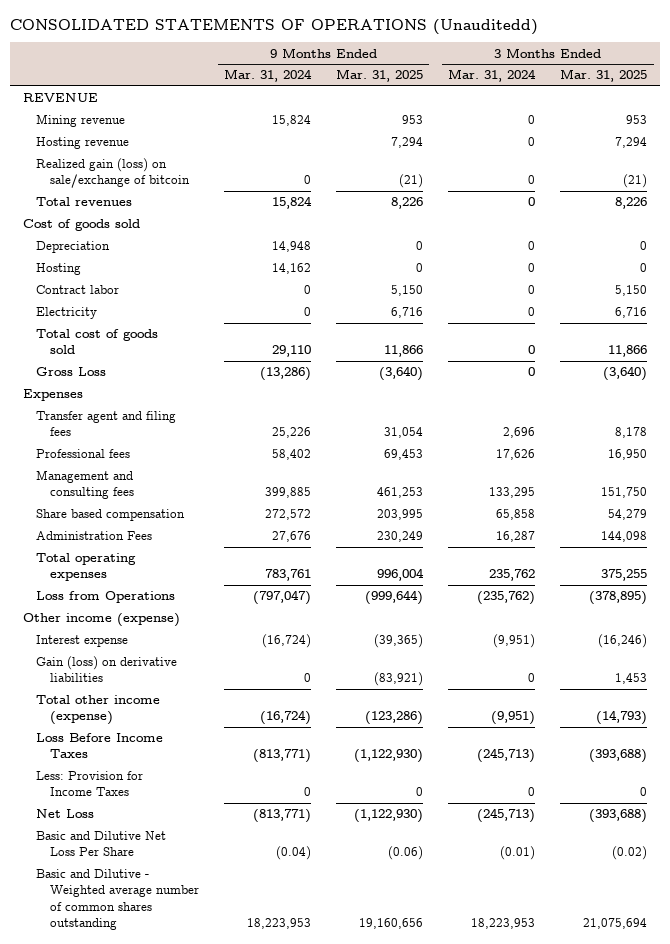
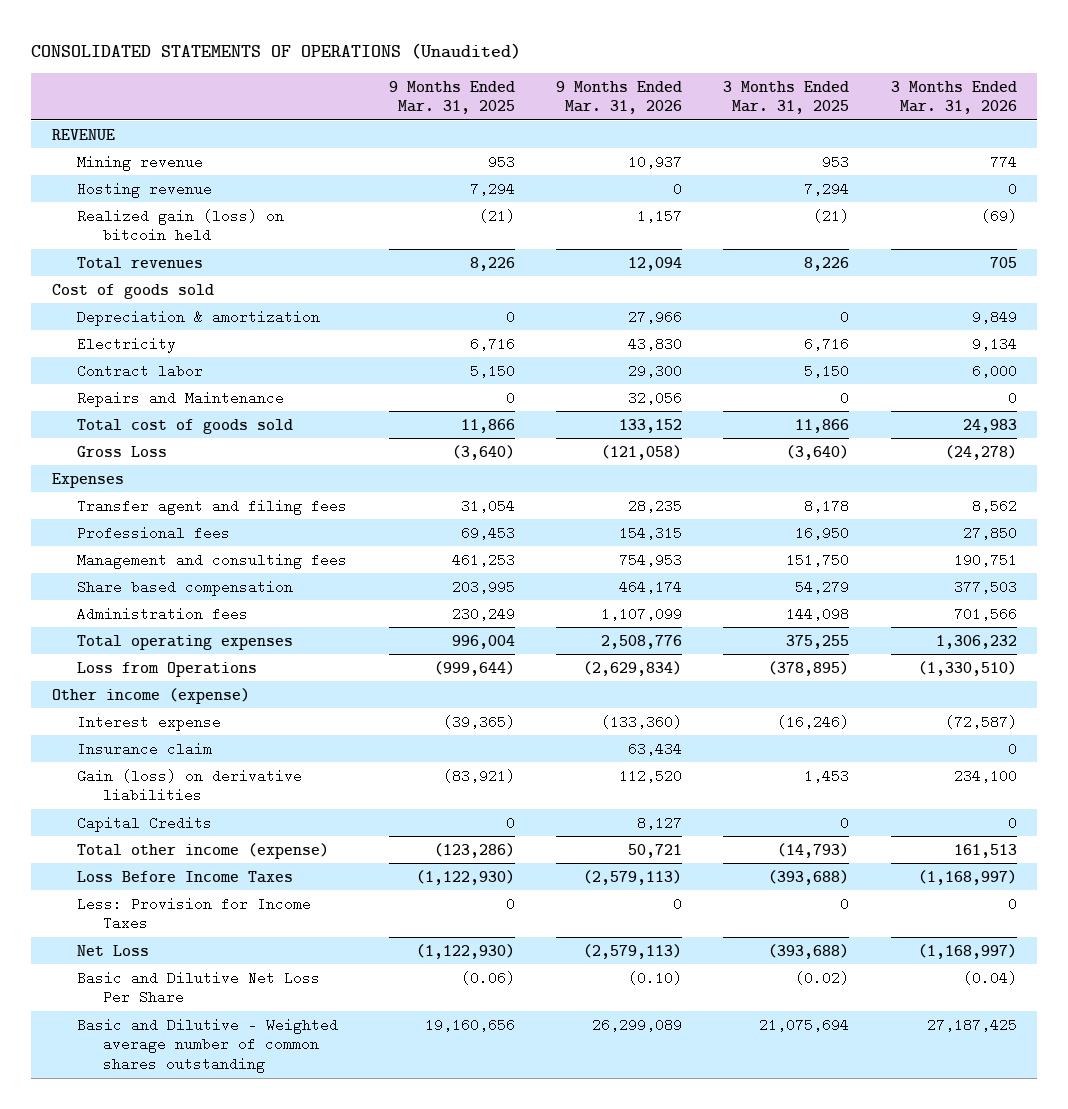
- CONSOLIDATED STATEMENTS OF OPERATIONS (Unauditedd)
+ CONSOLIDATED STATEMENTS OF OPERATIONS (Unaudited)
- | 9 Months Ended Mar. 31, 2024 | 9 Months Ended Mar. 31, 2025 | 3 Months Ended Mar. 31, 2024 | 3 Months Ended Mar. 31, 2025
+ | 9 Months Ended Mar. 31, 2025 | 9 Months Ended Mar. 31, 2026 | 3 Months Ended Mar. 31, 2025 | 3 Months Ended Mar. 31, 2026
- Realized gain (loss) on sale/exchange of bitcoin | 0 | (21) | 0 | (21)
+ Realized gain (loss) on bitcoin held | (21) | 1,157 | (21) | (69)
- Depreciation | 14,948 | 0 | 0 | 0
- Hosting | 14,162 | 0 | 0 | 0
+ Depreciation & amortization | 0 | 27,966 | 0 | 9,849
moved down: Contract labor | 5,150 | 29,300 | 5,150 | 6,000
+ Repairs and Maintenance | 0 | 32,056 | 0 | 0
- Administration Fees | 27,676 | 230,249 | 16,287 | 144,098
+ Administration fees | 230,249 | 1,107,099 | 144,098 | 701,566
+ Insurance claim | | 63,434 | | 0
+ Capital Credits | 0 | 8,127 | 0 | 0

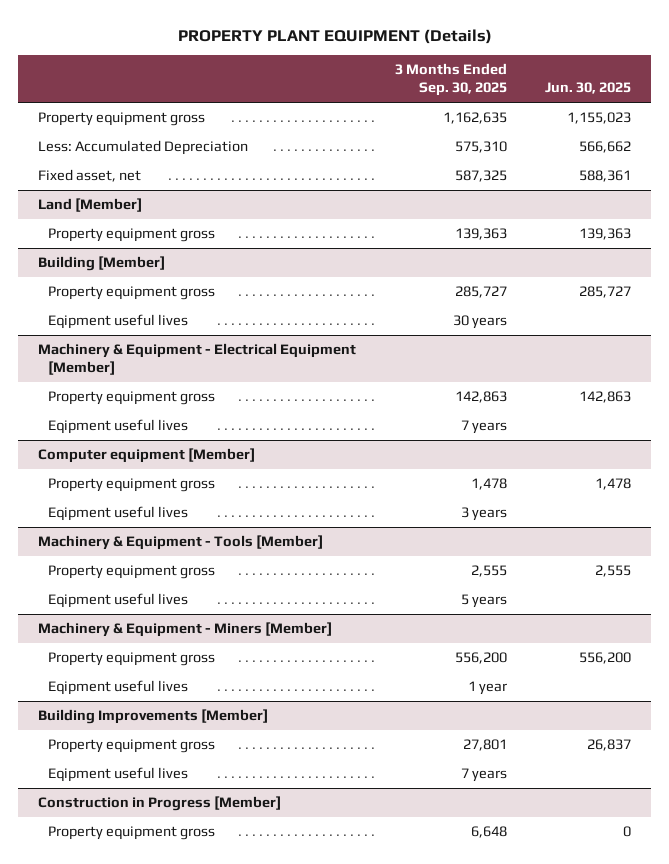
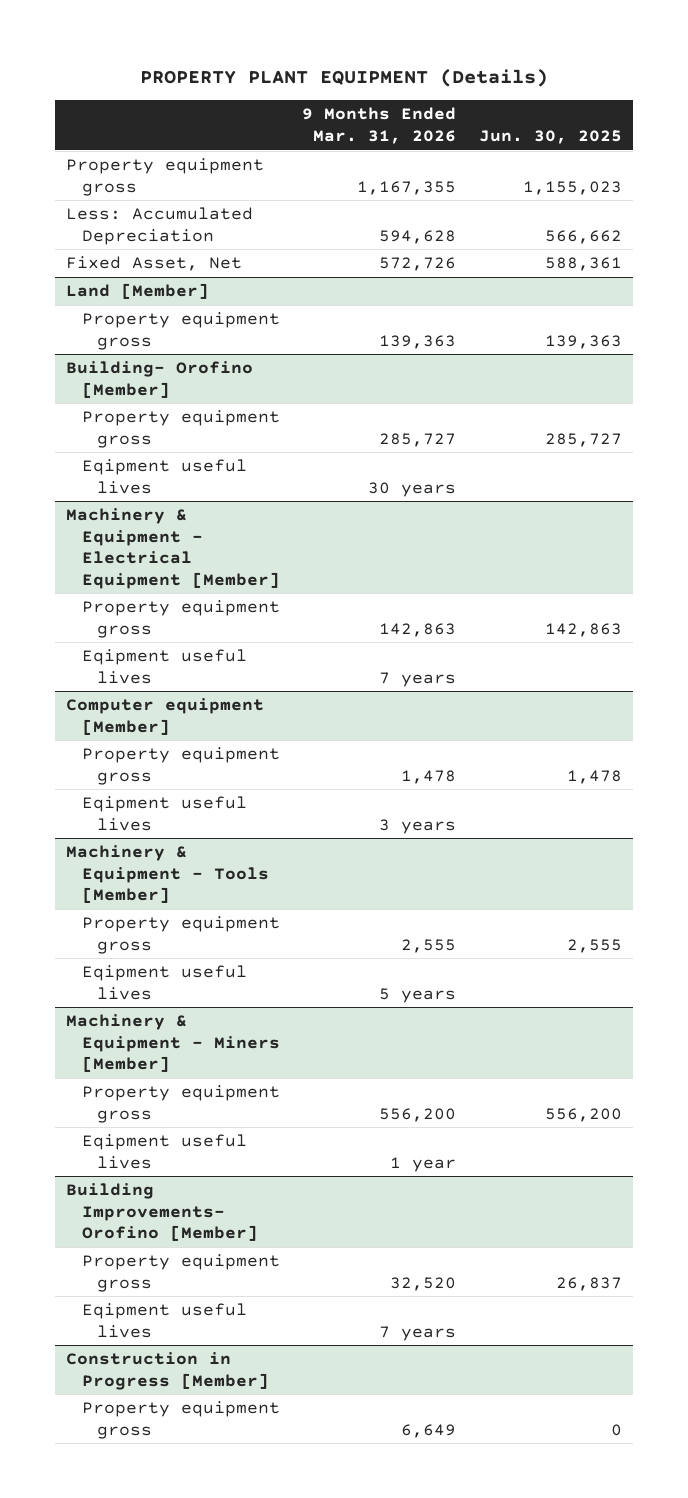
- | 3 Months Ended Sep. 30, 2025 | Jun. 30, 2025
+ | 9 Months Ended Mar. 31, 2026 | Jun. 30, 2025
- Fixed asset, net | 587,325 | 588,361
+ Fixed Asset, Net | 572,726 | 588,361
- Building [Member]
+ Building- Orofino [Member]
- Building Improvements [Member]
+ Building Improvements- Orofino [Member]

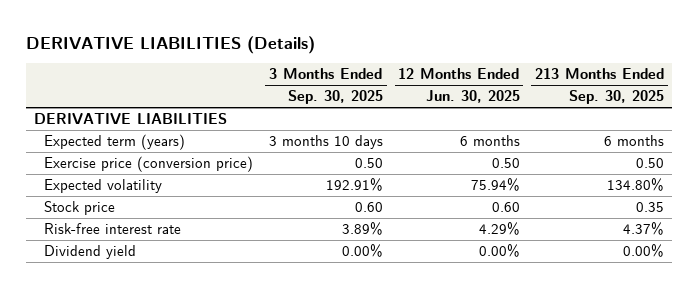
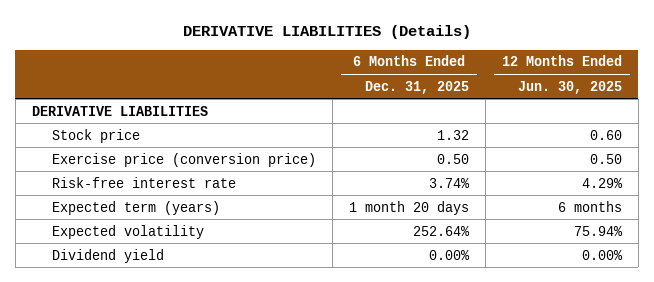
- | 3 Months Ended Sep. 30, 2025 | 12 Months Ended Jun. 30, 2025 | 213 Months Ended Sep. 30, 2025
+ | 6 Months Ended Dec. 31, 2025 | 12 Months Ended Jun. 30, 2025
moved down: Exercise price (conversion price) | 0.50 | 0.50
moved down: Expected term (years) | 1 month 20 days | 6 months
moved down: Expected volatility | 252.64% | 75.94%

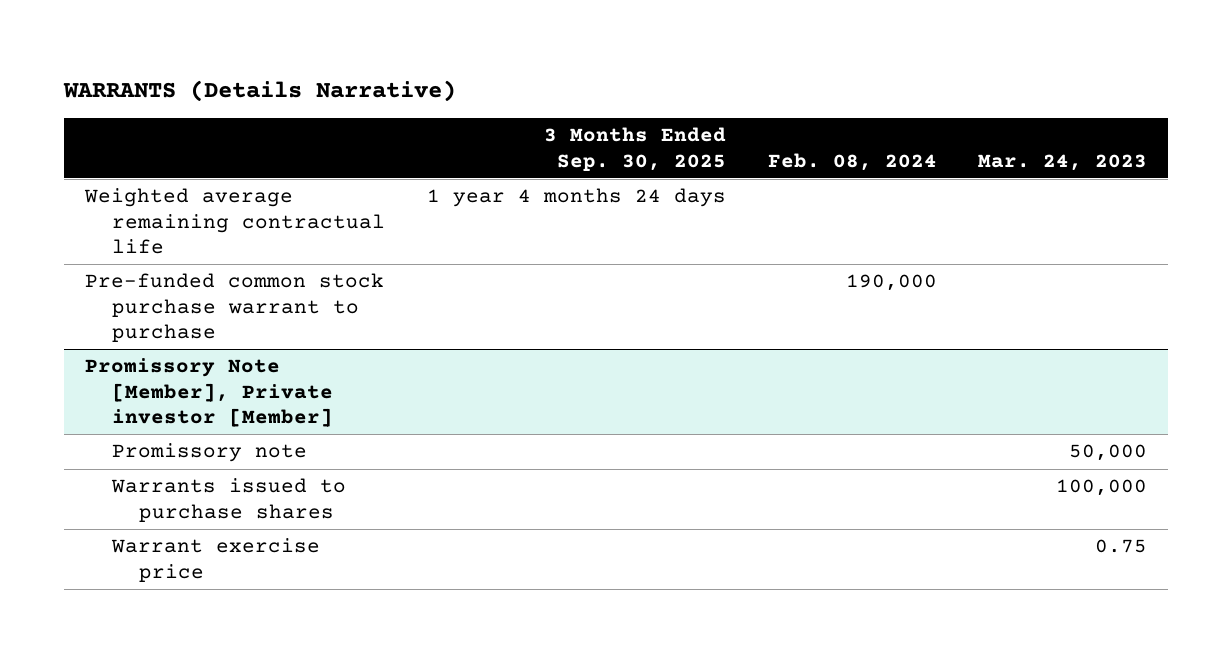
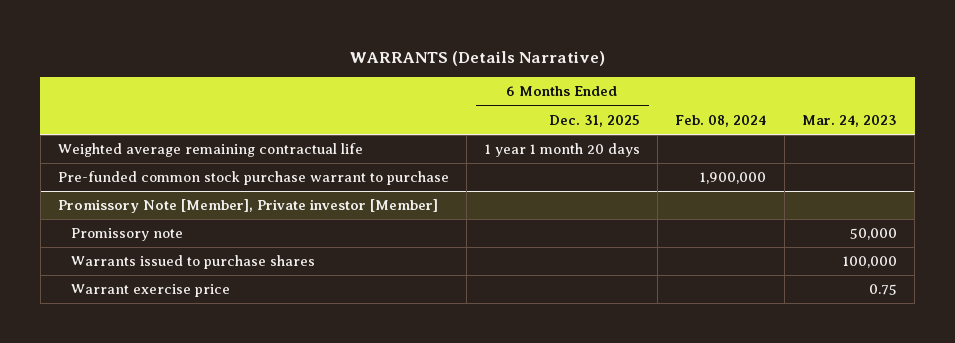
- | 3 Months Ended Sep. 30, 2025 | Feb. 08, 2024 | Mar. 24, 2023
+ | 6 Months Ended Dec. 31, 2025 | Feb. 08, 2024 | Mar. 24, 2023
- Pre-funded common stock purchase warrant to purchase | | 190,000 |
+ Pre-funded common stock purchase warrant to purchase | | 1,900,000 |

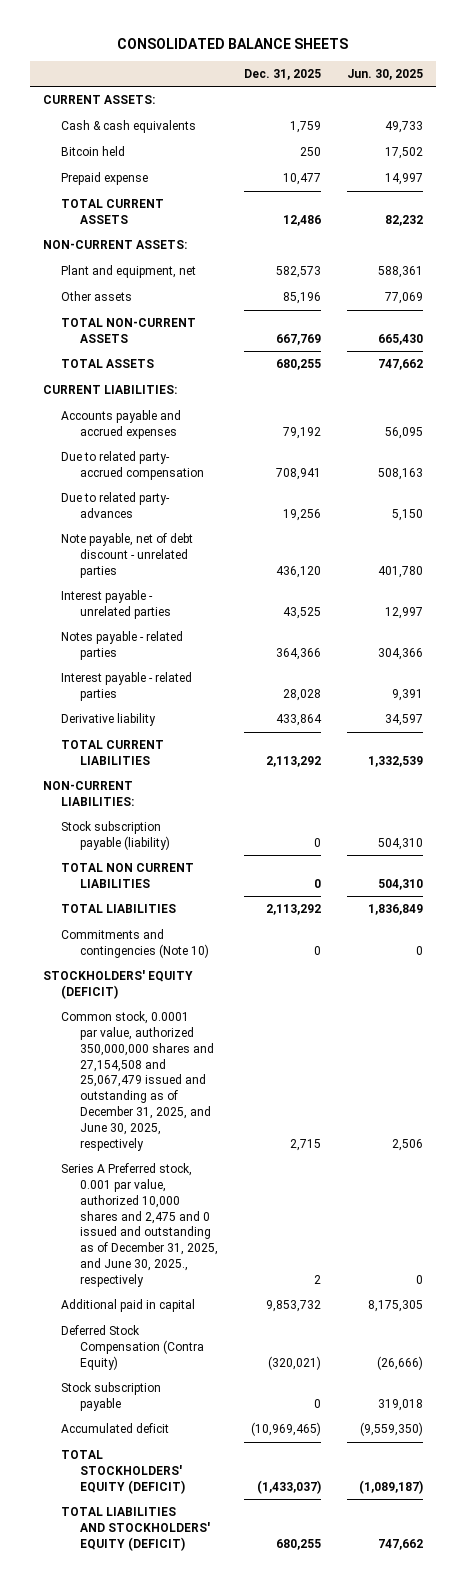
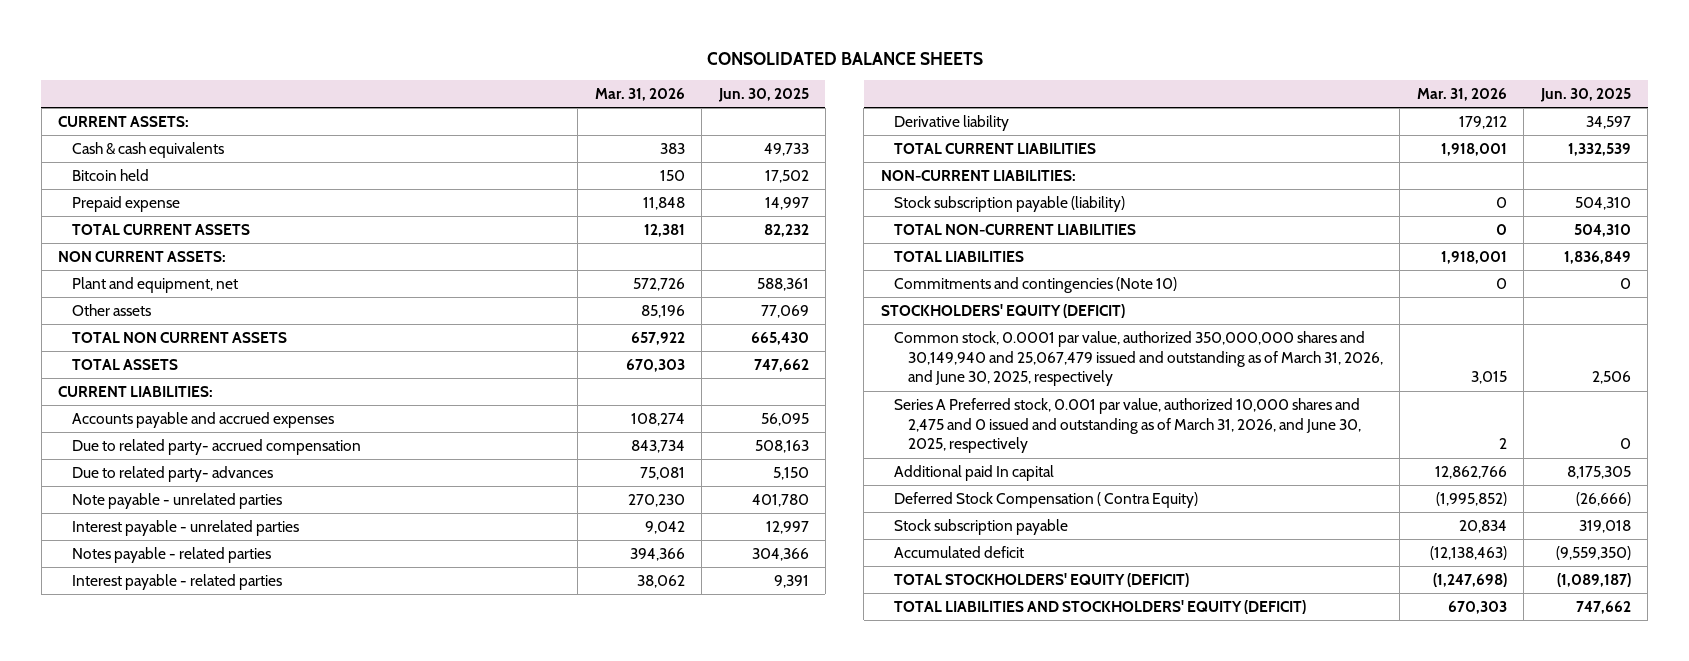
- | Dec. 31, 2025 | Jun. 30, 2025
+ | Mar. 31, 2026 | Jun. 30, 2025
- NON-CURRENT ASSETS:
+ NON CURRENT ASSETS:
- TOTAL NON-CURRENT ASSETS | 667,769 | 665,430
+ TOTAL NON CURRENT ASSETS | 657,922 | 665,430
- Note payable, net of debt discount - unrelated parties | 436,120 | 401,780
+ Note payable - unrelated parties | 270,230 | 401,780
- TOTAL NON CURRENT LIABILITIES | 0 | 504,310
+ TOTAL NON-CURRENT LIABILITIES | 0 | 504,310
- Common stock, 0.0001 par value, authorized 350,000,000 shares and 27,154,508 and 25,067,479 issued and outstanding as of December 31, 2025, and June 30, 2025, respectively | 2,715 | 2,506
- Series A Preferred stock, 0.001 par value, authorized 10,000 shares and 2,475 and 0 issued and outstanding as of December 31, 2025, and June 30, 2025., respectively | 2 | 0
- Additional paid in capital | 9,853,732 | 8,175,305
- Deferred Stock Compensation (Contra Equity) | (320,021) | (26,666)
+ Common stock, 0.0001 par value, authorized 350,000,000 shares and 30,149,940 and 25,067,479 issued and outstanding as of March 31, 2026, and June 30, 2025, respectively | 3,015 | 2,506
+ Series A Preferred stock, 0.001 par value, authorized 10,000 shares and 2,475 and 0 issued and outstanding as of March 31, 2026, and June 30, 2025, respectively | 2 | 0
+ Additional paid In capital | 12,862,766 | 8,175,305
+ Deferred Stock Compensation ( Contra Equity) | (1,995,852) | (26,666)

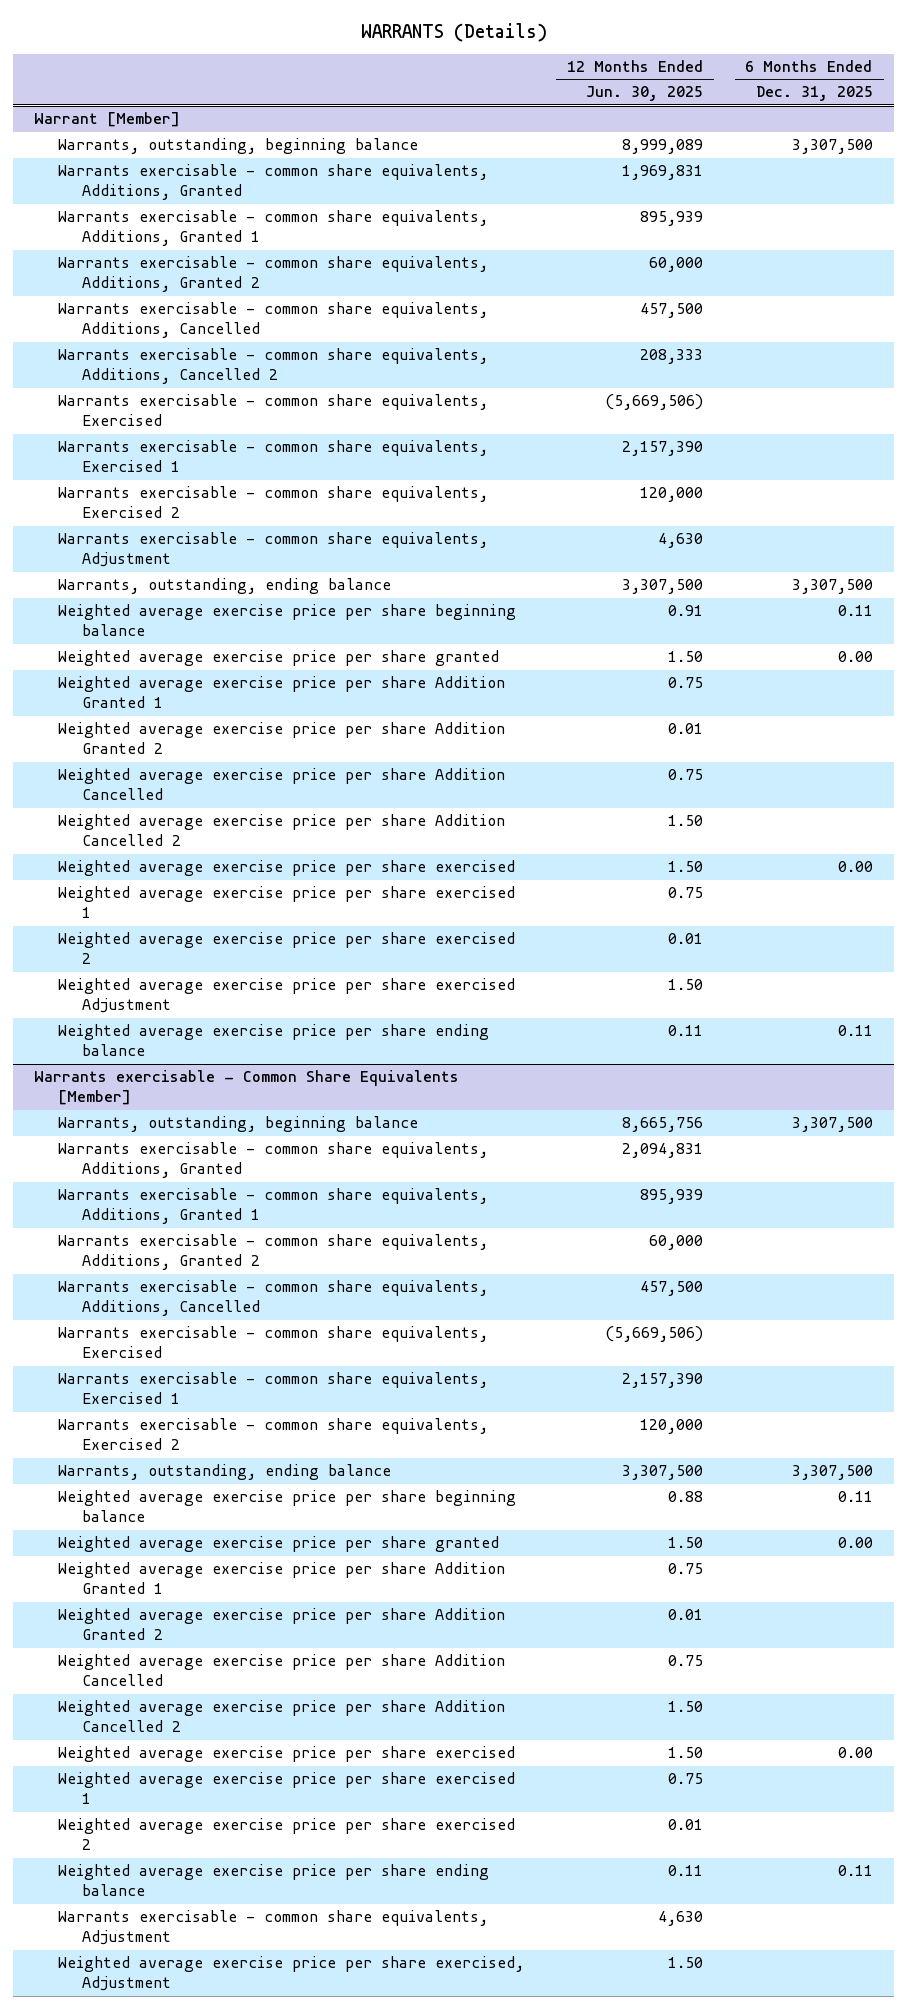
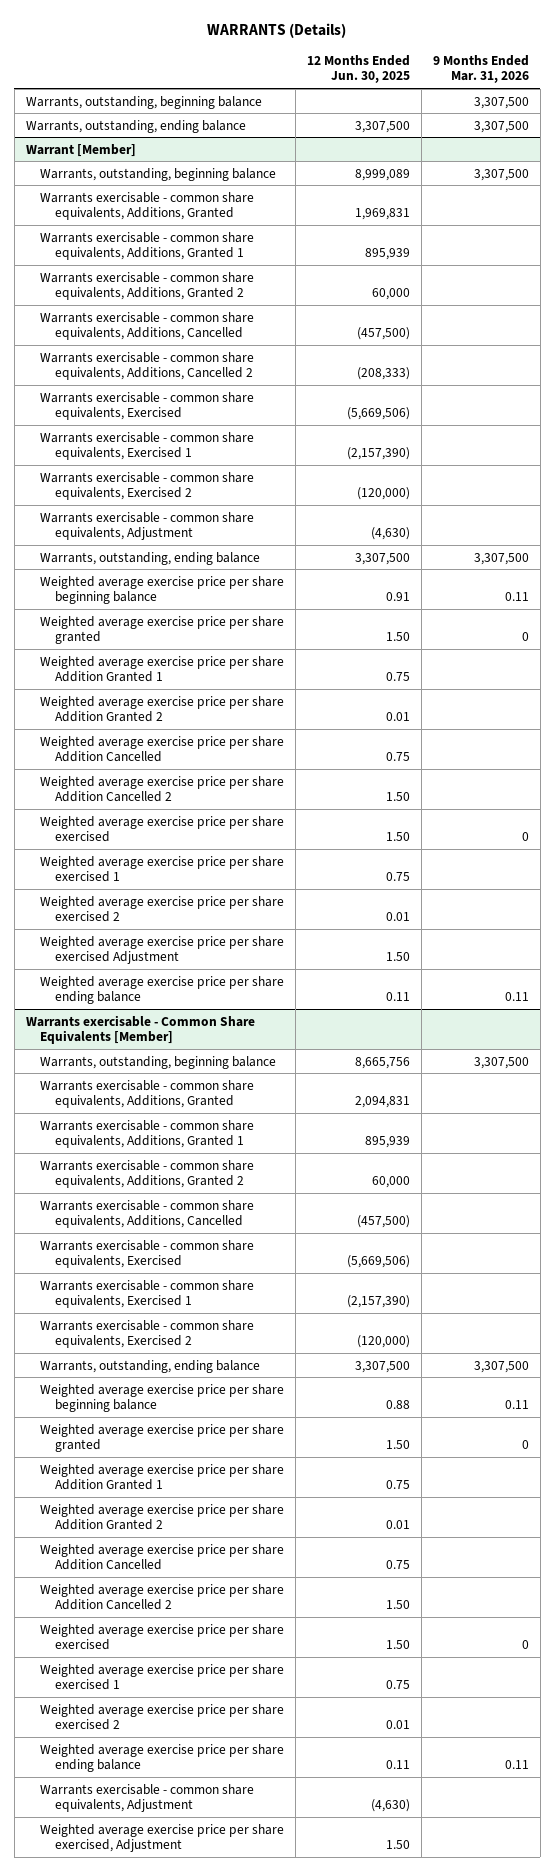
- | 12 Months Ended Jun. 30, 2025 | 6 Months Ended Dec. 31, 2025
+ | 12 Months Ended Jun. 30, 2025 | 9 Months Ended Mar. 31, 2026
+ Warrants, outstanding, beginning balance | | 3,307,500
+ Warrants, outstanding, ending balance | 3,307,500 | 3,307,500
@ Warrant [Member]
- Warrants exercisable - common share equivalents, Additions, Cancelled | 457,500 |
- Warrants exercisable - common share equivalents, Additions, Cancelled 2 | 208,333 |
+ Warrants exercisable - common share equivalents, Additions, Cancelled | (457,500) |
+ Warrants exercisable - common share equivalents, Additions, Cancelled 2 | (208,333) |
- Warrants exercisable - common share equivalents, Exercised 1 | 2,157,390 |
- Warrants exercisable - common share equivalents, Exercised 2 | 120,000 |
- Warrants exercisable - common share equivalents, Adjustment | 4,630 |
+ Warrants exercisable - common share equivalents, Exercised 1 | (2,157,390) |
+ Warrants exercisable - common share equivalents, Exercised 2 | (120,000) |
+ Warrants exercisable - common share equivalents, Adjustment | (4,630) |
@ Warrants exercisable - Common Share Equivalents [Member]
- Warrants exercisable - common share equivalents, Additions, Cancelled | 457,500 |
+ Warrants exercisable - common share equivalents, Additions, Cancelled | (457,500) |
- Warrants exercisable - common share equivalents, Exercised 1 | 2,157,390 |
- Warrants exercisable - common share equivalents, Exercised 2 | 120,000 |
+ Warrants exercisable - common share equivalents, Exercised 1 | (2,157,390) |
+ Warrants exercisable - common share equivalents, Exercised 2 | (120,000) |
- Warrants exercisable - common share equivalents, Adjustment | 4,630 |
+ Warrants exercisable - common share equivalents, Adjustment | (4,630) |

